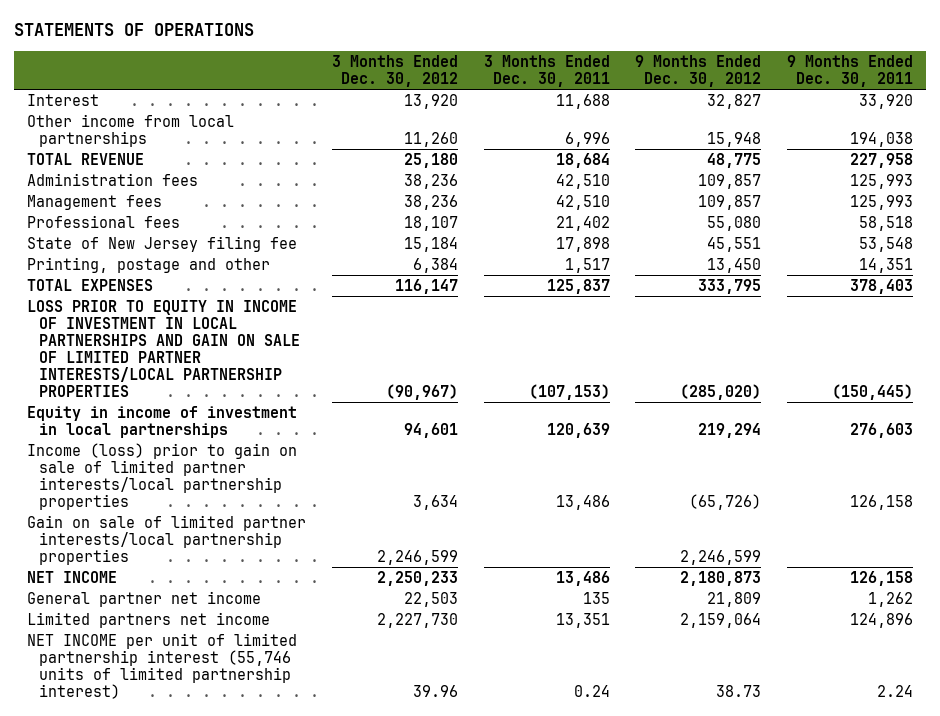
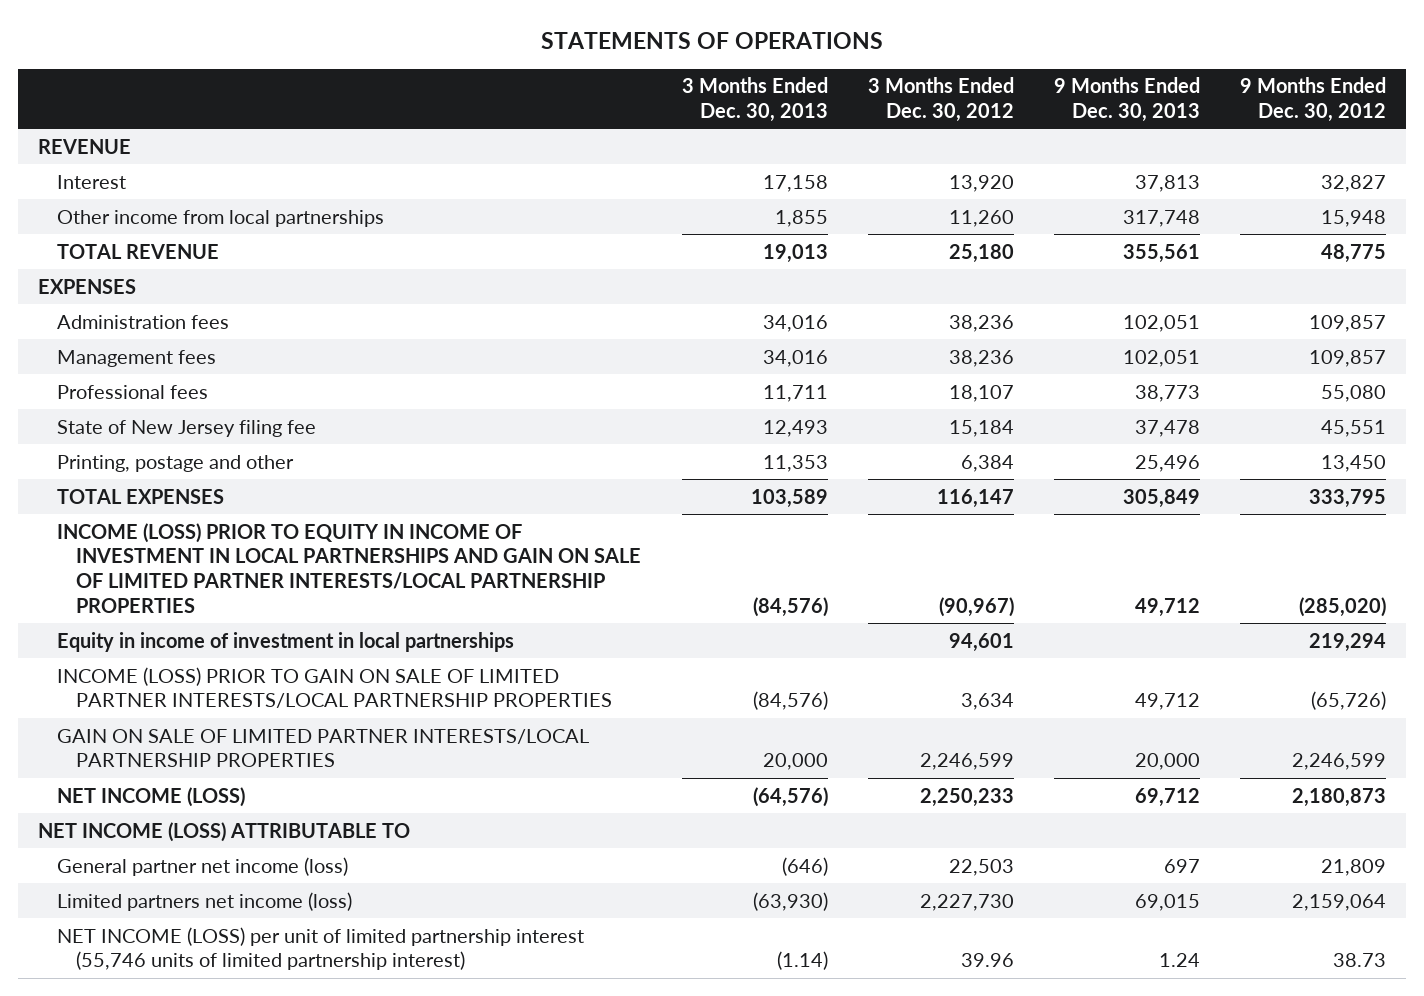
- | 3 Months Ended Dec. 30, 2012 | 3 Months Ended Dec. 30, 2011 | 9 Months Ended Dec. 30, 2012 | 9 Months Ended Dec. 30, 2011
+ | 3 Months Ended Dec. 30, 2013 | 3 Months Ended Dec. 30, 2012 | 9 Months Ended Dec. 30, 2013 | 9 Months Ended Dec. 30, 2012
+ REVENUE
+ EXPENSES
- LOSS PRIOR TO EQUITY IN INCOME OF INVESTMENT IN LOCAL PARTNERSHIPS AND GAIN ON SALE OF LIMITED PARTNER INTERESTS/LOCAL PARTNERSHIP PROPERTIES | (90,967) | (107,153) | (285,020) | (150,445)
+ INCOME (LOSS) PRIOR TO EQUITY IN INCOME OF INVESTMENT IN LOCAL PARTNERSHIPS AND GAIN ON SALE OF LIMITED PARTNER INTERESTS/LOCAL PARTNERSHIP PROPERTIES | (84,576) | (90,967) | 49,712 | (285,020)
- Income (loss) prior to gain on sale of limited partner interests/local partnership properties | 3,634 | 13,486 | (65,726) | 126,158
- Gain on sale of limited partner interests/local partnership properties | 2,246,599 | | 2,246,599 |
- NET INCOME | 2,250,233 | 13,486 | 2,180,873 | 126,158
- General partner net income | 22,503 | 135 | 21,809 | 1,262
- Limited partners net income | 2,227,730 | 13,351 | 2,159,064 | 124,896
- NET INCOME per unit of limited partnership interest (55,746 units of limited partnership interest) | 39.96 | 0.24 | 38.73 | 2.24
+ INCOME (LOSS) PRIOR TO GAIN ON SALE OF LIMITED PARTNER INTERESTS/LOCAL PARTNERSHIP PROPERTIES | (84,576) | 3,634 | 49,712 | (65,726)
+ GAIN ON SALE OF LIMITED PARTNER INTERESTS/LOCAL PARTNERSHIP PROPERTIES | 20,000 | 2,246,599 | 20,000 | 2,246,599
+ NET INCOME (LOSS) | (64,576) | 2,250,233 | 69,712 | 2,180,873
+ NET INCOME (LOSS) ATTRIBUTABLE TO
+ General partner net income (loss) | (646) | 22,503 | 697 | 21,809
+ Limited partners net income (loss) | (63,930) | 2,227,730 | 69,015 | 2,159,064
+ NET INCOME (LOSS) per unit of limited partnership interest (55,746 units of limited partnership interest) | (1.14) | 39.96 | 1.24 | 38.73

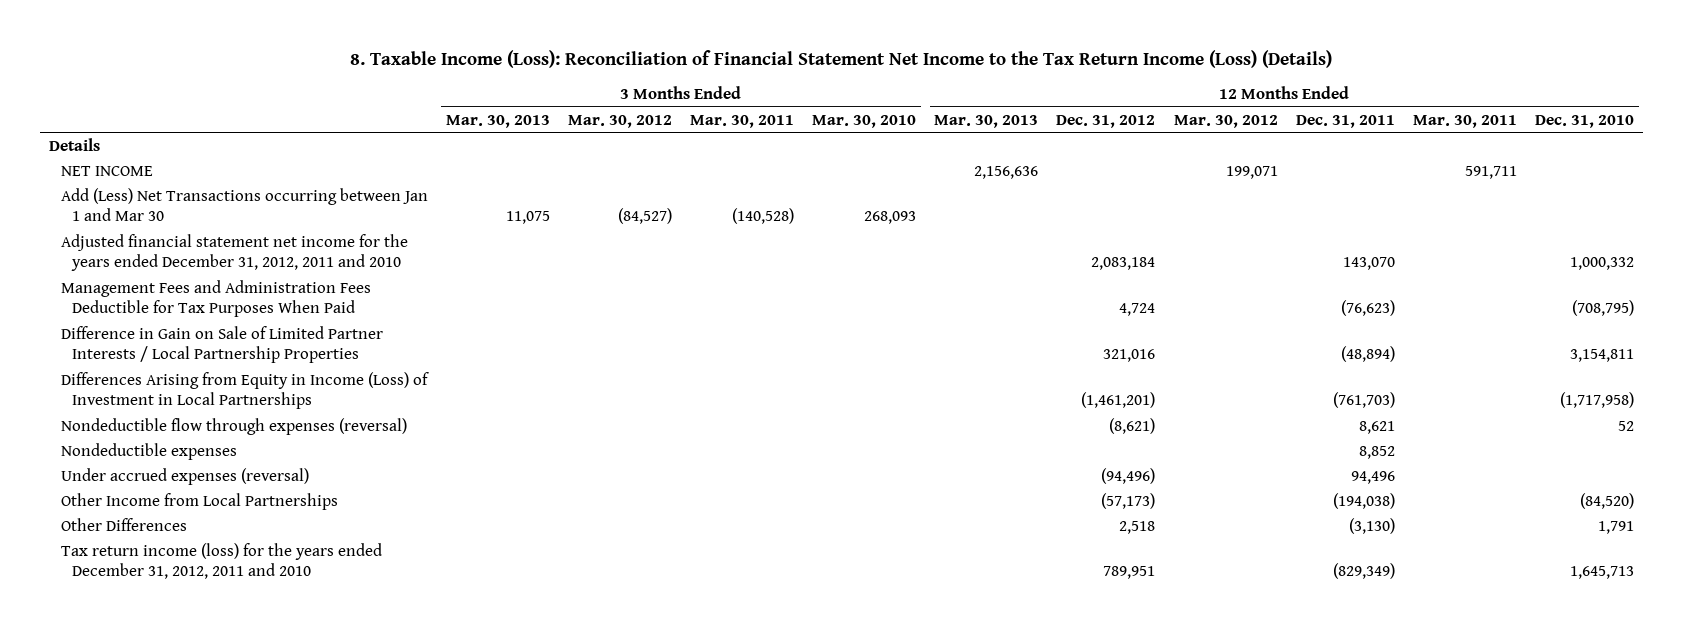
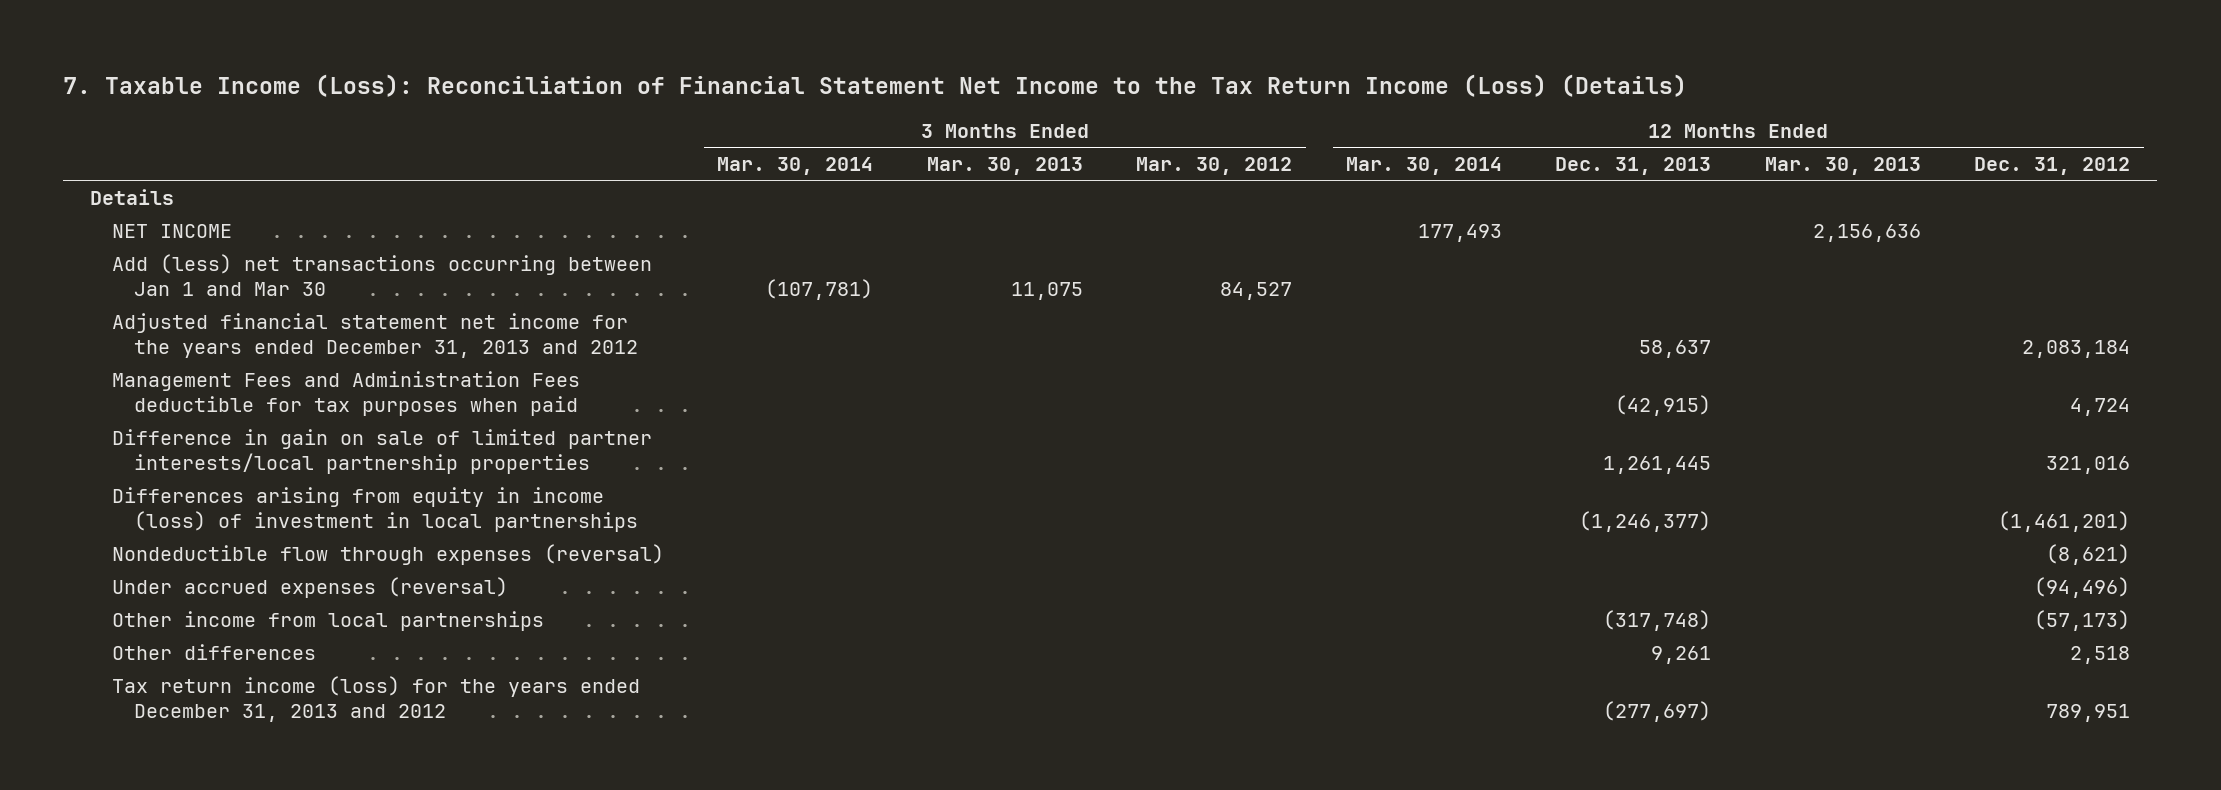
- 8. Taxable Income (Loss): Reconciliation of Financial Statement Net Income to the Tax Return Income (Loss) (Details)
+ 7. Taxable Income (Loss): Reconciliation of Financial Statement Net Income to the Tax Return Income (Loss) (Details)
- | 3 Months Ended Mar. 30, 2013 | 3 Months Ended Mar. 30, 2012 | 3 Months Ended Mar. 30, 2011 | 3 Months Ended Mar. 30, 2010 | 12 Months Ended Mar. 30, 2013 | 12 Months Ended Dec. 31, 2012 | 12 Months Ended Mar. 30, 2012 | 12 Months Ended Dec. 31, 2011 | 12 Months Ended Mar. 30, 2011 | 12 Months Ended Dec. 31, 2010
+ | 3 Months Ended Mar. 30, 2014 | 3 Months Ended Mar. 30, 2013 | 3 Months Ended Mar. 30, 2012 | 12 Months Ended Mar. 30, 2014 | 12 Months Ended Dec. 31, 2013 | 12 Months Ended Mar. 30, 2013 | 12 Months Ended Dec. 31, 2012
- Add (Less) Net Transactions occurring between Jan 1 and Mar 30 | 11,075 | (84,527) | (140,528) | 268,093 | | | | | |
- Adjusted financial statement net income for the years ended December 31, 2012, 2011 and 2010 | | | | | | 2,083,184 | | 143,070 | | 1,000,332
- Management Fees and Administration Fees Deductible for Tax Purposes When Paid | | | | | | 4,724 | | (76,623) | | (708,795)
- Difference in Gain on Sale of Limited Partner Interests / Local Partnership Properties | | | | | | 321,016 | | (48,894) | | 3,154,811
- Differences Arising from Equity in Income (Loss) of Investment in Local Partnerships | | | | | | (1,461,201) | | (761,703) | | (1,717,958)
+ Add (less) net transactions occurring between Jan 1 and Mar 30 | (107,781) | 11,075 | 84,527 | | | |
+ Adjusted financial statement net income for the years ended December 31, 2013 and 2012 | | | | | 58,637 | | 2,083,184
+ Management Fees and Administration Fees deductible for tax purposes when paid | | | | | (42,915) | | 4,724
+ Difference in gain on sale of limited partner interests/local partnership properties | | | | | 1,261,445 | | 321,016
+ Differences arising from equity in income (loss) of investment in local partnerships | | | | | (1,246,377) | | (1,461,201)
- Nondeductible expenses | | | | | | | | 8,852 | |
- Other Income from Local Partnerships | | | | | | (57,173) | | (194,038) | | (84,520)
- Other Differences | | | | | | 2,518 | | (3,130) | | 1,791
- Tax return income (loss) for the years ended December 31, 2012, 2011 and 2010 | | | | | | 789,951 | | (829,349) | | 1,645,713
+ Other income from local partnerships | | | | | (317,748) | | (57,173)
+ Other differences | | | | | 9,261 | | 2,518
+ Tax return income (loss) for the years ended December 31, 2013 and 2012 | | | | | (277,697) | | 789,951

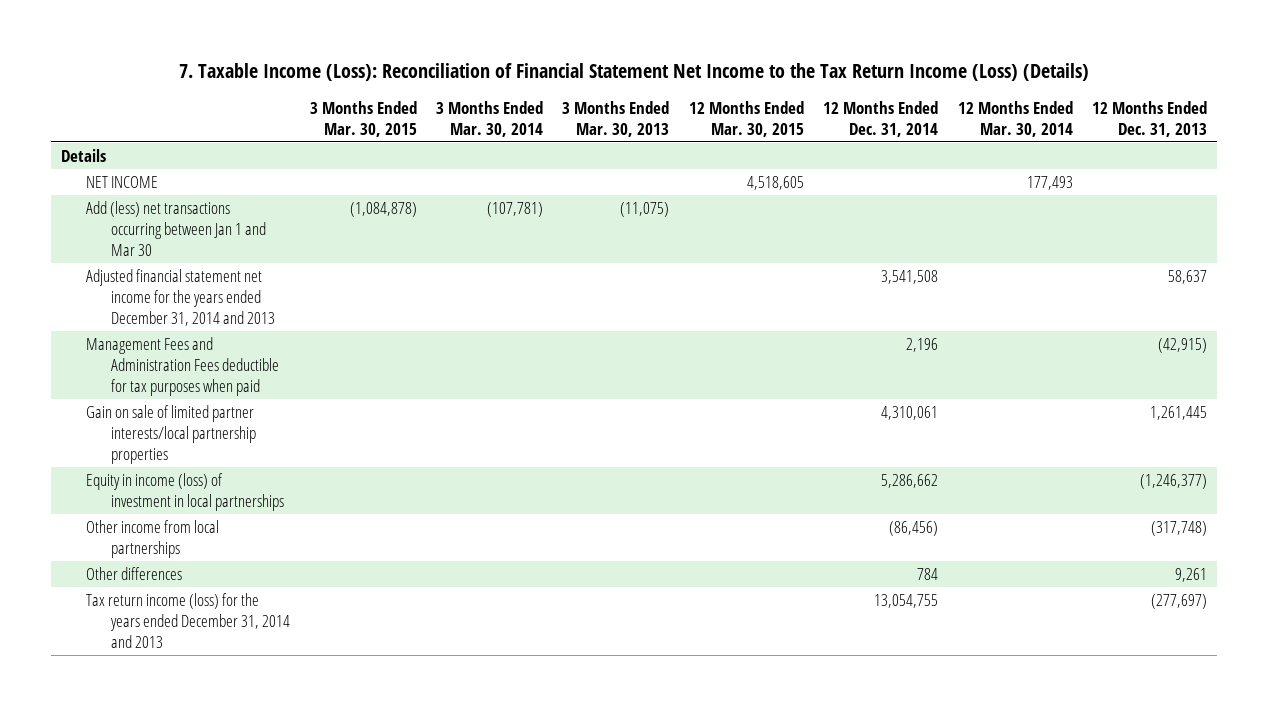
- | 3 Months Ended Mar. 30, 2014 | 3 Months Ended Mar. 30, 2013 | 3 Months Ended Mar. 30, 2012 | 12 Months Ended Mar. 30, 2014 | 12 Months Ended Dec. 31, 2013 | 12 Months Ended Mar. 30, 2013 | 12 Months Ended Dec. 31, 2012
+ | 3 Months Ended Mar. 30, 2015 | 3 Months Ended Mar. 30, 2014 | 3 Months Ended Mar. 30, 2013 | 12 Months Ended Mar. 30, 2015 | 12 Months Ended Dec. 31, 2014 | 12 Months Ended Mar. 30, 2014 | 12 Months Ended Dec. 31, 2013
- Add (less) net transactions occurring between Jan 1 and Mar 30 | (107,781) | 11,075 | 84,527 | | | |
- Adjusted financial statement net income for the years ended December 31, 2013 and 2012 | | | | | 58,637 | | 2,083,184
+ Add (less) net transactions occurring between Jan 1 and Mar 30 | (1,084,878) | (107,781) | (11,075) | | | |
+ Adjusted financial statement net income for the years ended December 31, 2014 and 2013 | | | | | 3,541,508 | | 58,637
- Difference in gain on sale of limited partner interests/local partnership properties | | | | | 1,261,445 | | 321,016
- Differences arising from equity in income (loss) of investment in local partnerships | | | | | (1,246,377) | | (1,461,201)
- Nondeductible flow through expenses (reversal) | | | | | | | (8,621)
- Under accrued expenses (reversal) | | | | | | | (94,496)
+ Gain on sale of limited partner interests/local partnership properties | | | | | 4,310,061 | | 1,261,445
+ Equity in income (loss) of investment in local partnerships | | | | | 5,286,662 | | (1,246,377)
- Tax return income (loss) for the years ended December 31, 2013 and 2012 | | | | | (277,697) | | 789,951
+ Tax return income (loss) for the years ended December 31, 2014 and 2013 | | | | | 13,054,755 | | (277,697)

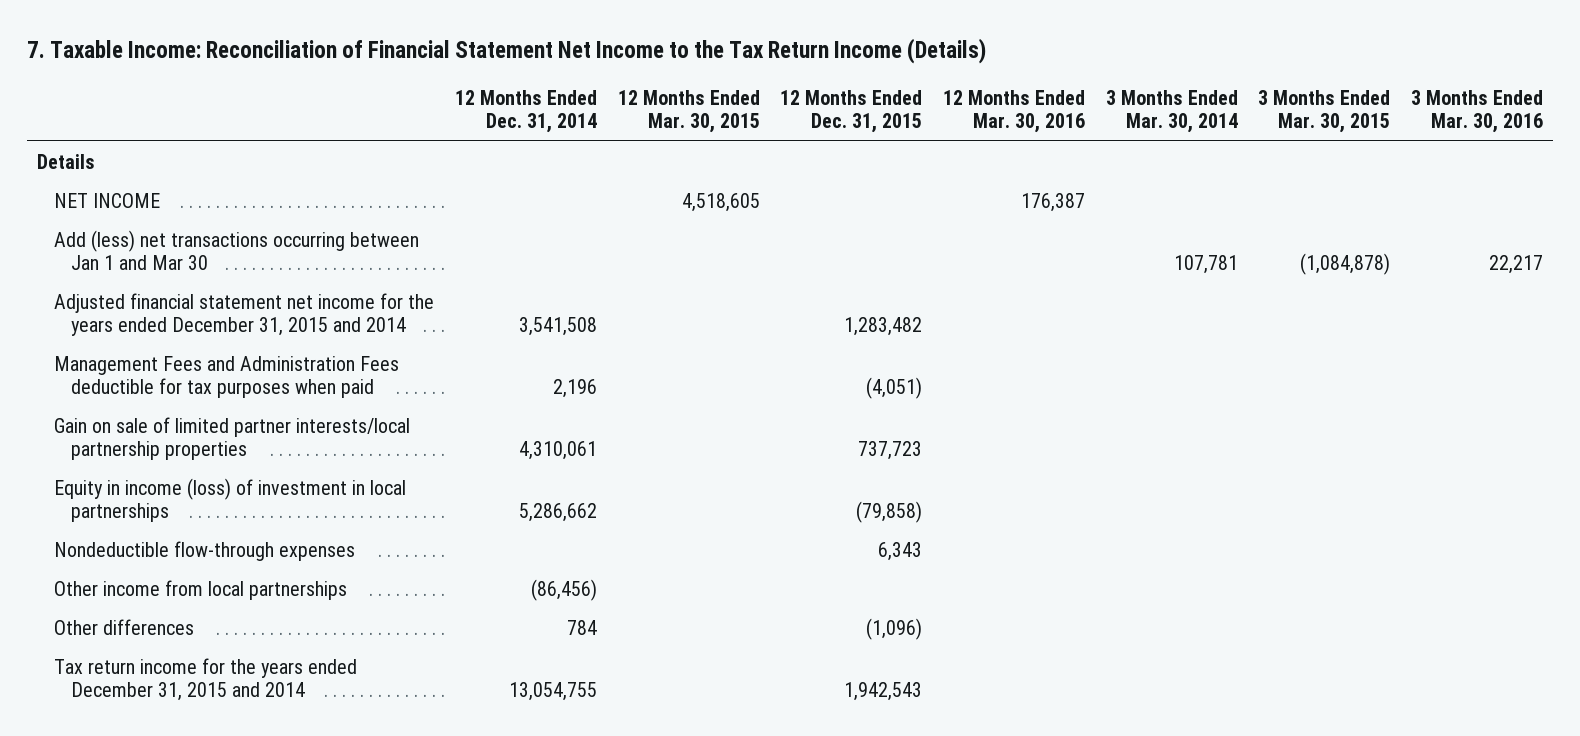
- 7. Taxable Income (Loss): Reconciliation of Financial Statement Net Income to the Tax Return Income (Loss) (Details)
+ 7. Taxable Income: Reconciliation of Financial Statement Net Income to the Tax Return Income (Details)
- | 3 Months Ended Mar. 30, 2015 | 3 Months Ended Mar. 30, 2014 | 3 Months Ended Mar. 30, 2013 | 12 Months Ended Mar. 30, 2015 | 12 Months Ended Dec. 31, 2014 | 12 Months Ended Mar. 30, 2014 | 12 Months Ended Dec. 31, 2013
+ | 12 Months Ended Dec. 31, 2014 | 12 Months Ended Mar. 30, 2015 | 12 Months Ended Dec. 31, 2015 | 12 Months Ended Mar. 30, 2016 | 3 Months Ended Mar. 30, 2014 | 3 Months Ended Mar. 30, 2015 | 3 Months Ended Mar. 30, 2016
- Add (less) net transactions occurring between Jan 1 and Mar 30 | (1,084,878) | (107,781) | (11,075) | | | |
- Adjusted financial statement net income for the years ended December 31, 2014 and 2013 | | | | | 3,541,508 | | 58,637
+ Add (less) net transactions occurring between Jan 1 and Mar 30 | | | | | 107,781 | (1,084,878) | 22,217
+ Adjusted financial statement net income for the years ended December 31, 2015 and 2014 | 3,541,508 | | 1,283,482 | | | |
+ Nondeductible flow-through expenses | | | 6,343 | | | |
- Tax return income (loss) for the years ended December 31, 2014 and 2013 | | | | | 13,054,755 | | (277,697)
+ Tax return income for the years ended December 31, 2015 and 2014 | 13,054,755 | | 1,942,543 | | | |

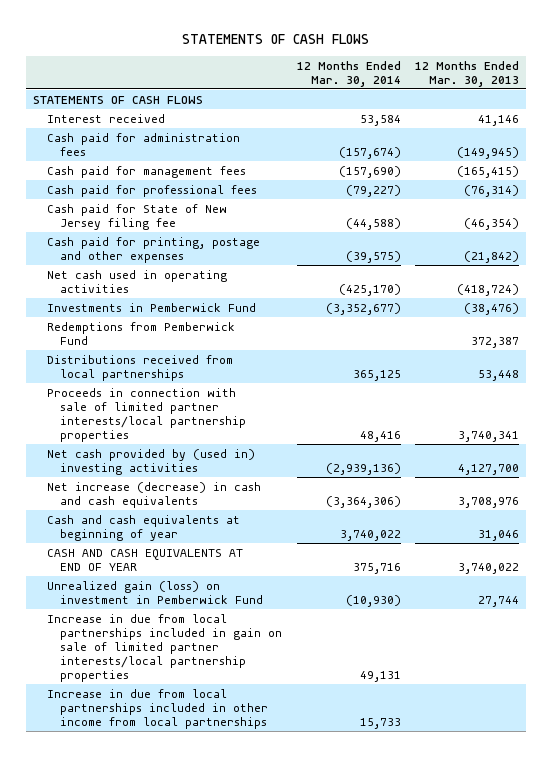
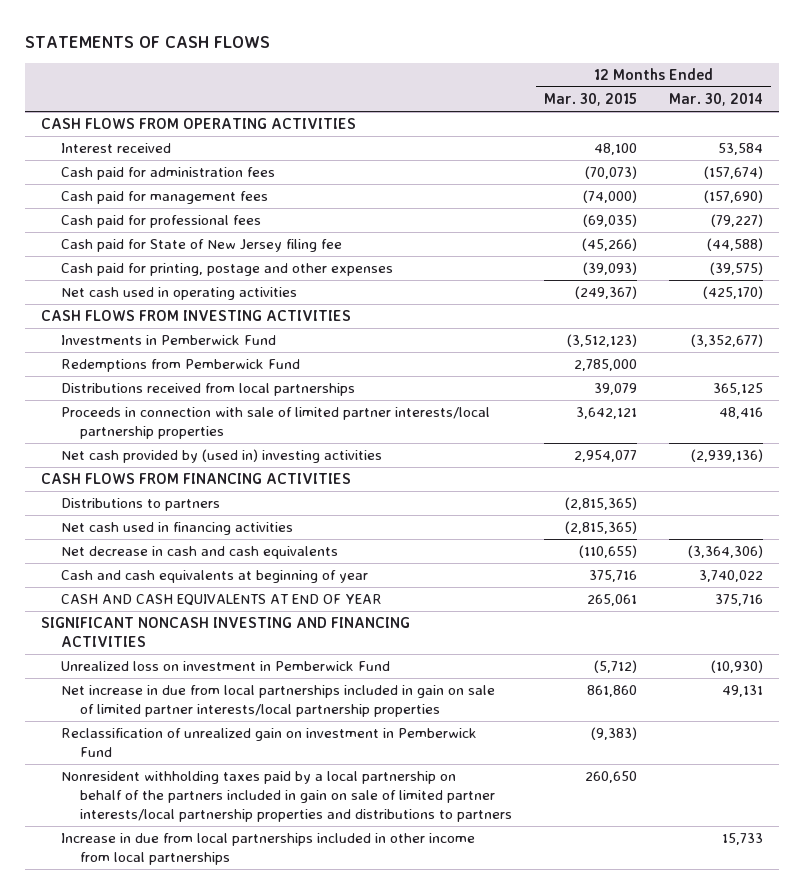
- | 12 Months Ended Mar. 30, 2014 | 12 Months Ended Mar. 30, 2013
+ | 12 Months Ended Mar. 30, 2015 | 12 Months Ended Mar. 30, 2014
- STATEMENTS OF CASH FLOWS
+ CASH FLOWS FROM OPERATING ACTIVITIES
+ CASH FLOWS FROM INVESTING ACTIVITIES
- Net increase (decrease) in cash and cash equivalents | (3,364,306) | 3,708,976
+ CASH FLOWS FROM FINANCING ACTIVITIES
+ Distributions to partners | (2,815,365) |
+ Net cash used in financing activities | (2,815,365) |
+ Net decrease in cash and cash equivalents | (110,655) | (3,364,306)
- Unrealized gain (loss) on investment in Pemberwick Fund | (10,930) | 27,744
- Increase in due from local partnerships included in gain on sale of limited partner interests/local partnership properties | 49,131 |
+ SIGNIFICANT NONCASH INVESTING AND FINANCING ACTIVITIES
+ Unrealized loss on investment in Pemberwick Fund | (5,712) | (10,930)
+ Net increase in due from local partnerships included in gain on sale of limited partner interests/local partnership properties | 861,860 | 49,131
+ Reclassification of unrealized gain on investment in Pemberwick Fund | (9,383) |
+ Nonresident withholding taxes paid by a local partnership on behalf of the partners included in gain on sale of limited partner interests/local partnership properties and distributions to partners | 260,650 |

